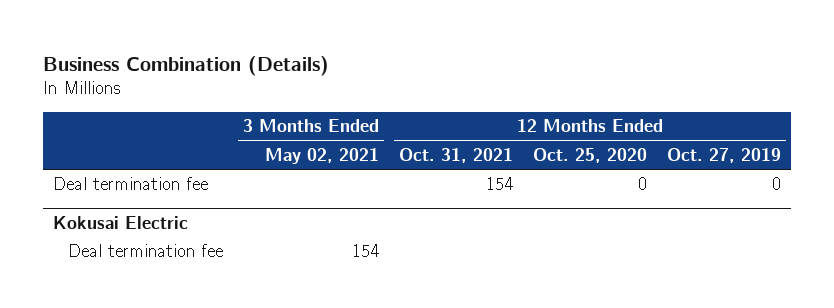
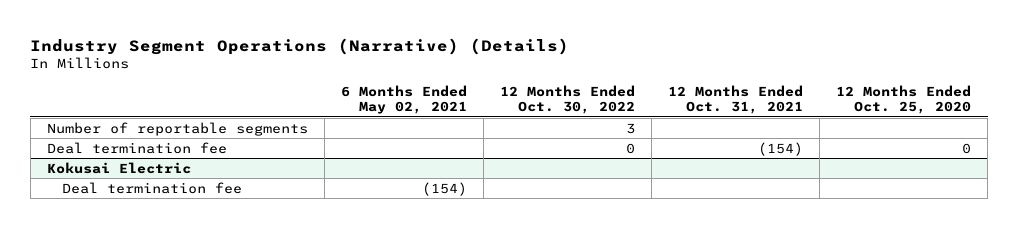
- Business Combination (Details)
+ Industry Segment Operations (Narrative) (Details)
- | 3 Months Ended May 02, 2021 | 12 Months Ended Oct. 31, 2021 | 12 Months Ended Oct. 25, 2020 | 12 Months Ended Oct. 27, 2019
+ | 6 Months Ended May 02, 2021 | 12 Months Ended Oct. 30, 2022 | 12 Months Ended Oct. 31, 2021 | 12 Months Ended Oct. 25, 2020
- Deal termination fee | | 154 | 0 | 0
+ Number of reportable segments | | 3 | |
+ Deal termination fee | | 0 | (154) | 0

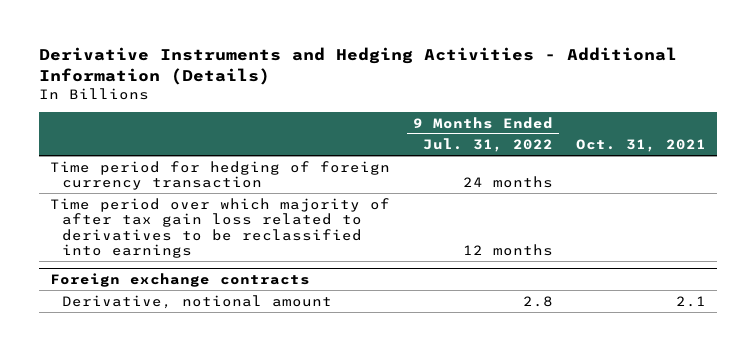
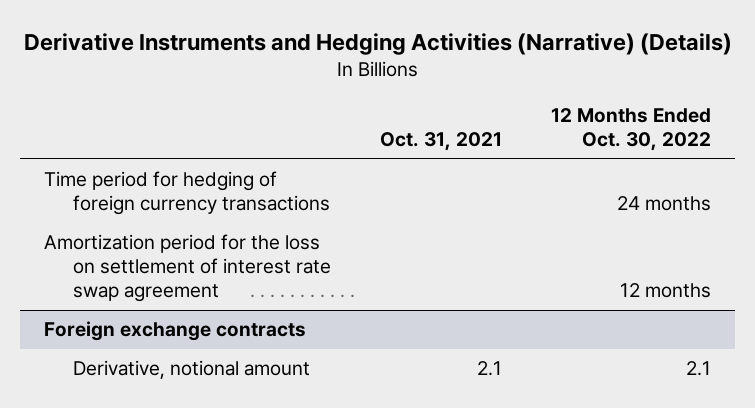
- Derivative Instruments and Hedging Activities - Additional Information (Details)
+ Derivative Instruments and Hedging Activities (Narrative) (Details)
- | 9 Months Ended Jul. 31, 2022 | Oct. 31, 2021
+ | Oct. 31, 2021 | 12 Months Ended Oct. 30, 2022
- Time period for hedging of foreign currency transaction | 24 months |
- Time period over which majority of after tax gain loss related to derivatives to be reclassified into earnings | 12 months |
+ Time period for hedging of foreign currency transactions | | 24 months
+ Amortization period for the loss on settlement of interest rate swap agreement | | 12 months

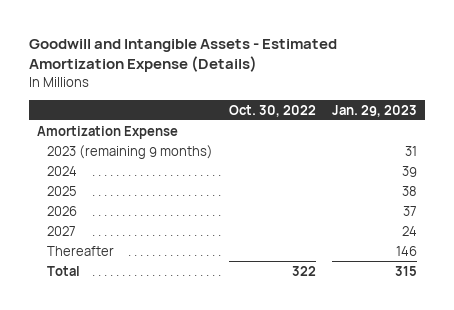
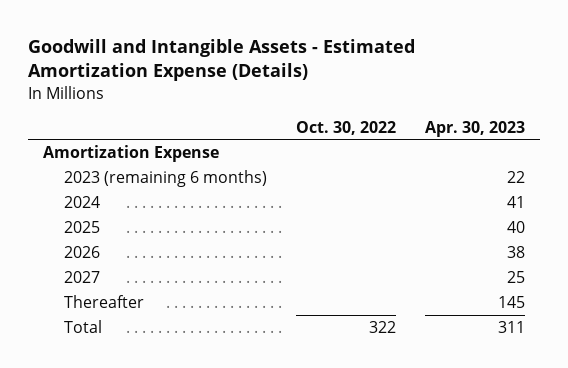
- | Oct. 30, 2022 | Jan. 29, 2023
+ | Oct. 30, 2022 | Apr. 30, 2023
- 2023 (remaining 9 months) | | 31
+ 2023 (remaining 6 months) | | 22

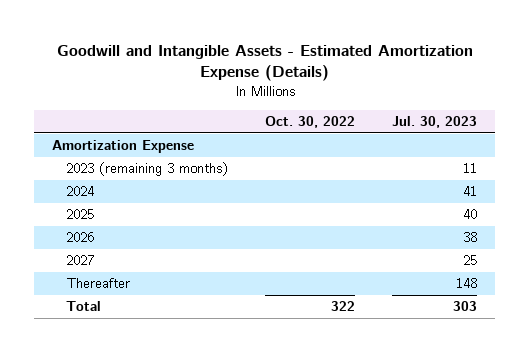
- | Oct. 30, 2022 | Apr. 30, 2023
+ | Oct. 30, 2022 | Jul. 30, 2023
- 2023 (remaining 6 months) | | 22
+ 2023 (remaining 3 months) | | 11

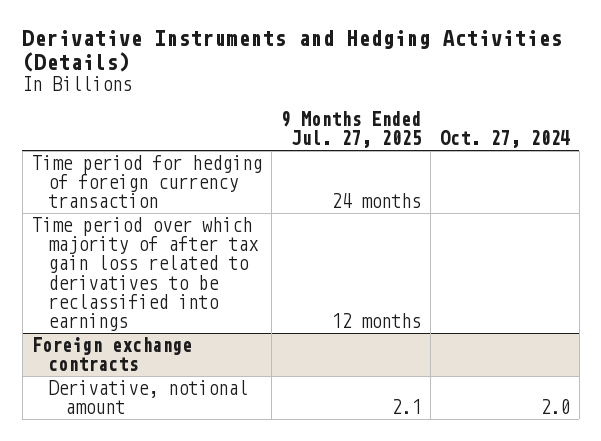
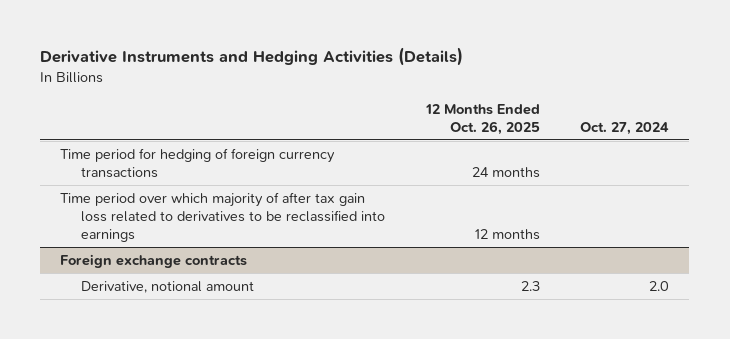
- | 9 Months Ended Jul. 27, 2025 | Oct. 27, 2024
+ | 12 Months Ended Oct. 26, 2025 | Oct. 27, 2024
- Time period for hedging of foreign currency transaction | 24 months |
+ Time period for hedging of foreign currency transactions | 24 months |

